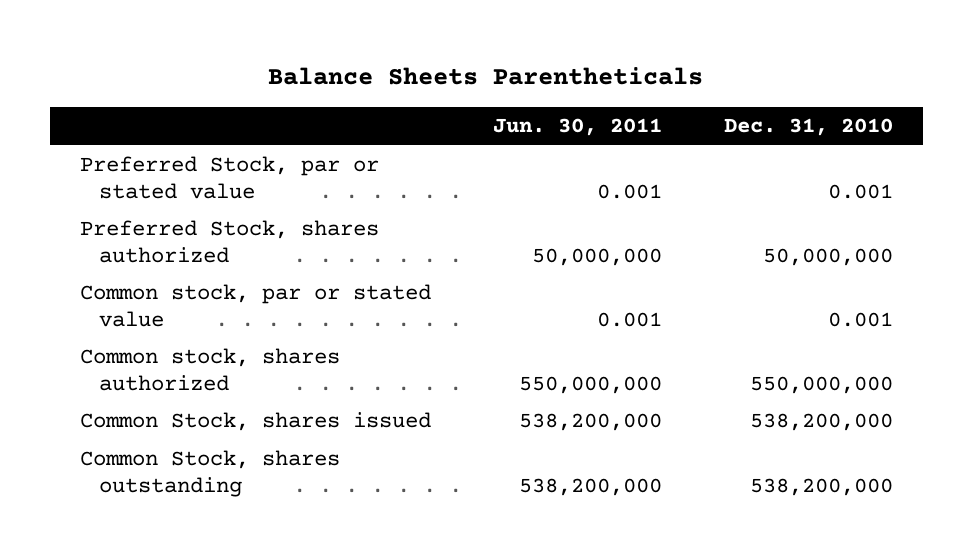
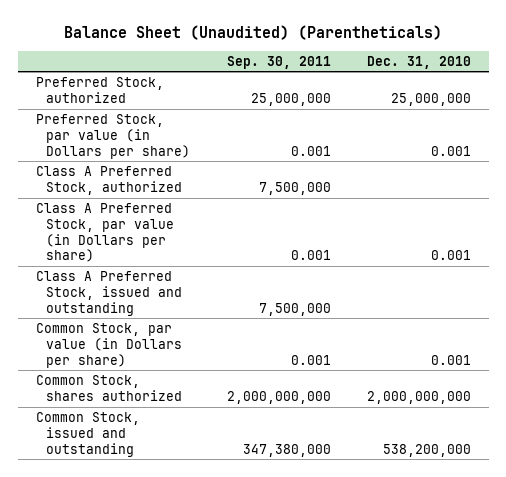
- Balance Sheets Parentheticals
+ Balance Sheet (Unaudited) (Parentheticals)
- | Jun. 30, 2011 | Dec. 31, 2010
+ | Sep. 30, 2011 | Dec. 31, 2010
- Preferred Stock, par or stated value | 0.001 | 0.001
- Preferred Stock, shares authorized | 50,000,000 | 50,000,000
- Common stock, par or stated value | 0.001 | 0.001
- Common stock, shares authorized | 550,000,000 | 550,000,000
- Common Stock, shares issued | 538,200,000 | 538,200,000
- Common Stock, shares outstanding | 538,200,000 | 538,200,000
+ Preferred Stock, authorized | 25,000,000 | 25,000,000
+ Preferred Stock, par value (in Dollars per share) | 0.001 | 0.001
+ Class A Preferred Stock, authorized | 7,500,000 |
+ Class A Preferred Stock, par value (in Dollars per share) | 0.001 | 0.001
+ Class A Preferred Stock, issued and outstanding | 7,500,000 |
+ Common Stock, par value (in Dollars per share) | 0.001 | 0.001
+ Common Stock, shares authorized | 2,000,000,000 | 2,000,000,000
+ Common Stock, issued and outstanding | 347,380,000 | 538,200,000

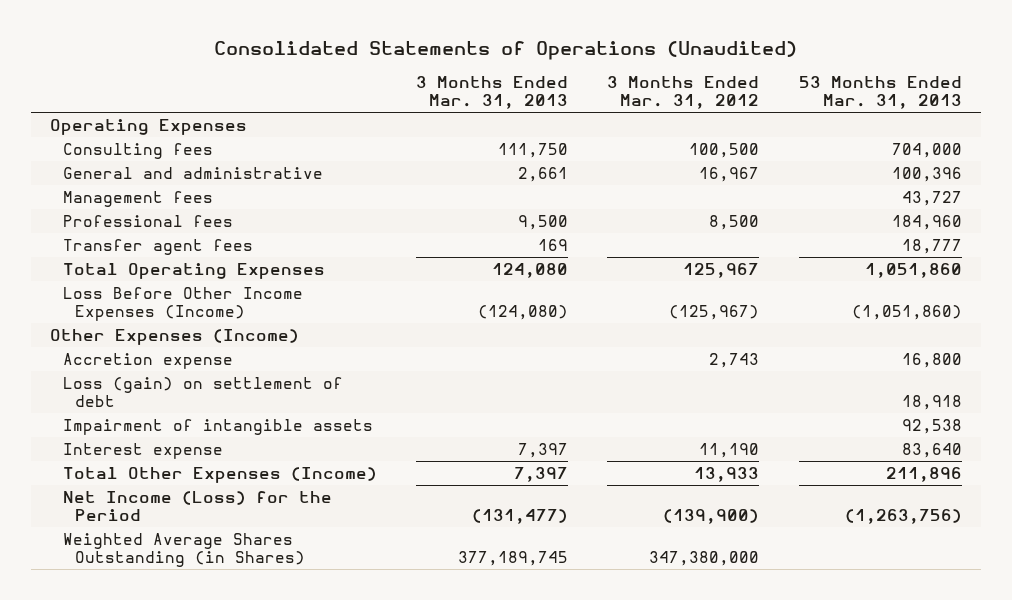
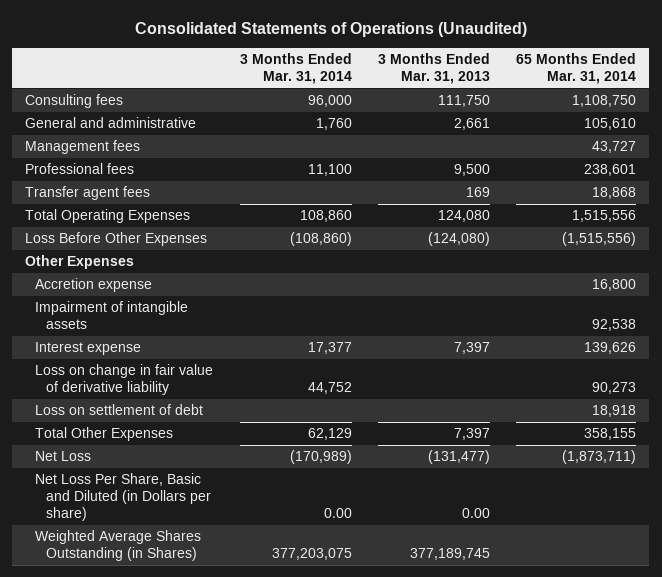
- | 3 Months Ended Mar. 31, 2013 | 3 Months Ended Mar. 31, 2012 | 53 Months Ended Mar. 31, 2013
+ | 3 Months Ended Mar. 31, 2014 | 3 Months Ended Mar. 31, 2013 | 65 Months Ended Mar. 31, 2014
- Operating Expenses
- Loss Before Other Income Expenses (Income) | (124,080) | (125,967) | (1,051,860)
- Other Expenses (Income)
+ Loss Before Other Expenses | (108,860) | (124,080) | (1,515,556)
+ Other Expenses
- Loss (gain) on settlement of debt | | | 18,918
- Total Other Expenses (Income) | 7,397 | 13,933 | 211,896
- Net Income (Loss) for the Period | (131,477) | (139,900) | (1,263,756)
+ Loss on change in fair value of derivative liability | 44,752 | | 90,273
+ Loss on settlement of debt | | | 18,918
+ Total Other Expenses | 62,129 | 7,397 | 358,155
+ Net Loss | (170,989) | (131,477) | (1,873,711)
+ Net Loss Per Share, Basic and Diluted (in Dollars per share) | 0.00 | 0.00 |

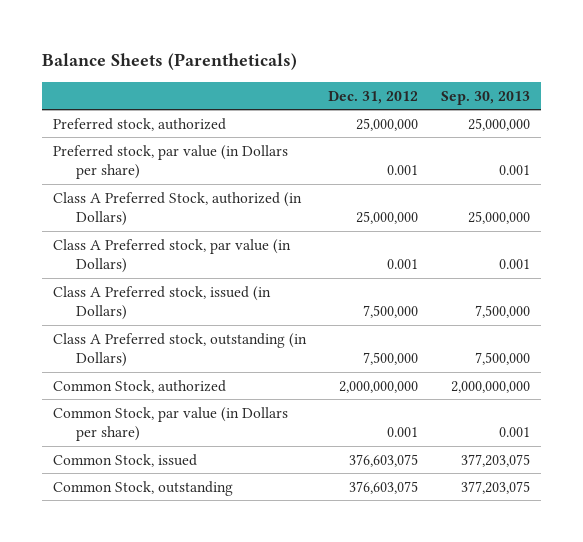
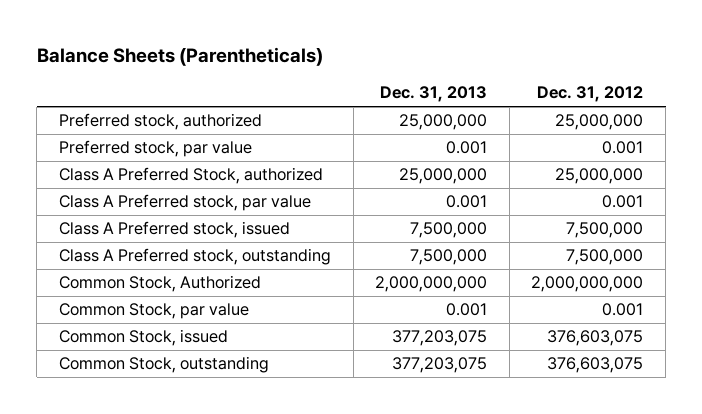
- | Dec. 31, 2012 | Sep. 30, 2013
+ | Dec. 31, 2013 | Dec. 31, 2012
- Preferred stock, par value (in Dollars per share) | 0.001 | 0.001
- Class A Preferred Stock, authorized (in Dollars) | 25,000,000 | 25,000,000
- Class A Preferred stock, par value (in Dollars) | 0.001 | 0.001
- Class A Preferred stock, issued (in Dollars) | 7,500,000 | 7,500,000
- Class A Preferred stock, outstanding (in Dollars) | 7,500,000 | 7,500,000
- Common Stock, authorized | 2,000,000,000 | 2,000,000,000
- Common Stock, par value (in Dollars per share) | 0.001 | 0.001
+ Preferred stock, par value | 0.001 | 0.001
+ Class A Preferred Stock, authorized | 25,000,000 | 25,000,000
+ Class A Preferred stock, par value | 0.001 | 0.001
+ Class A Preferred stock, issued | 7,500,000 | 7,500,000
+ Class A Preferred stock, outstanding | 7,500,000 | 7,500,000
+ Common Stock, Authorized | 2,000,000,000 | 2,000,000,000
+ Common Stock, par value | 0.001 | 0.001

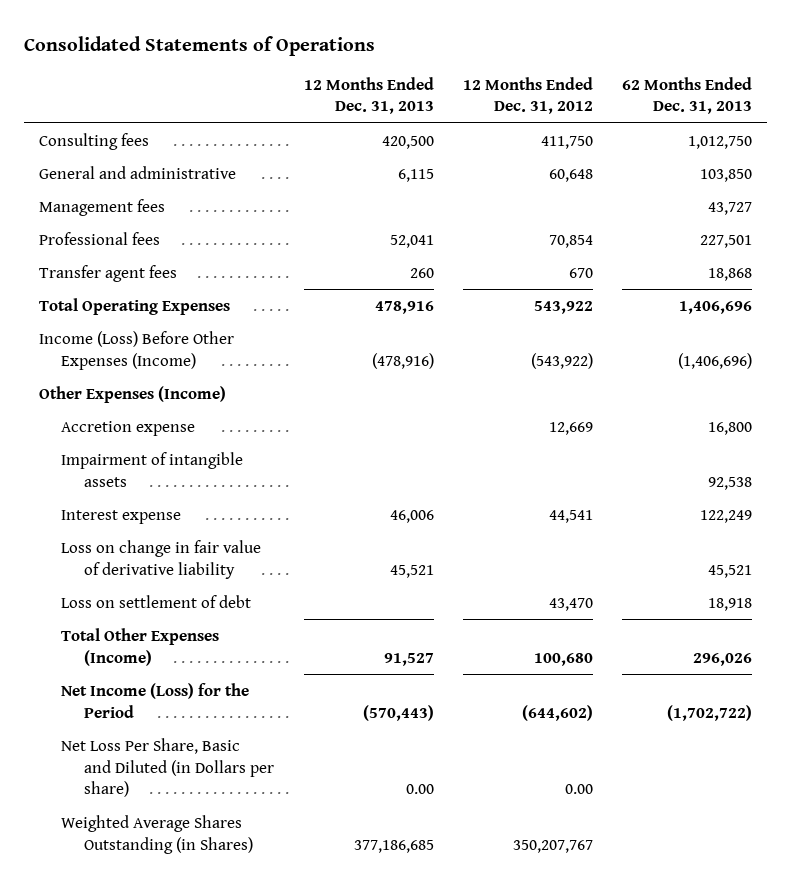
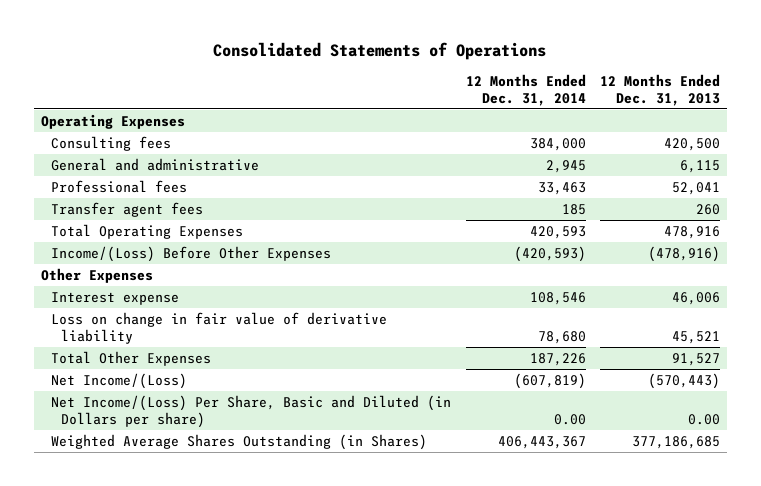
- | 12 Months Ended Dec. 31, 2013 | 12 Months Ended Dec. 31, 2012 | 62 Months Ended Dec. 31, 2013
+ | 12 Months Ended Dec. 31, 2014 | 12 Months Ended Dec. 31, 2013
+ Operating Expenses
- Management fees | | | 43,727
- Income (Loss) Before Other Expenses (Income) | (478,916) | (543,922) | (1,406,696)
- Other Expenses (Income)
- Accretion expense | | 12,669 | 16,800
- Impairment of intangible assets | | | 92,538
+ Income/(Loss) Before Other Expenses | (420,593) | (478,916)
+ Other Expenses
- Loss on settlement of debt | | 43,470 | 18,918
- Total Other Expenses (Income) | 91,527 | 100,680 | 296,026
- Net Income (Loss) for the Period | (570,443) | (644,602) | (1,702,722)
- Net Loss Per Share, Basic and Diluted (in Dollars per share) | 0.00 | 0.00 |
+ Total Other Expenses | 187,226 | 91,527
+ Net Income/(Loss) | (607,819) | (570,443)
+ Net Income/(Loss) Per Share, Basic and Diluted (in Dollars per share) | 0.00 | 0.00

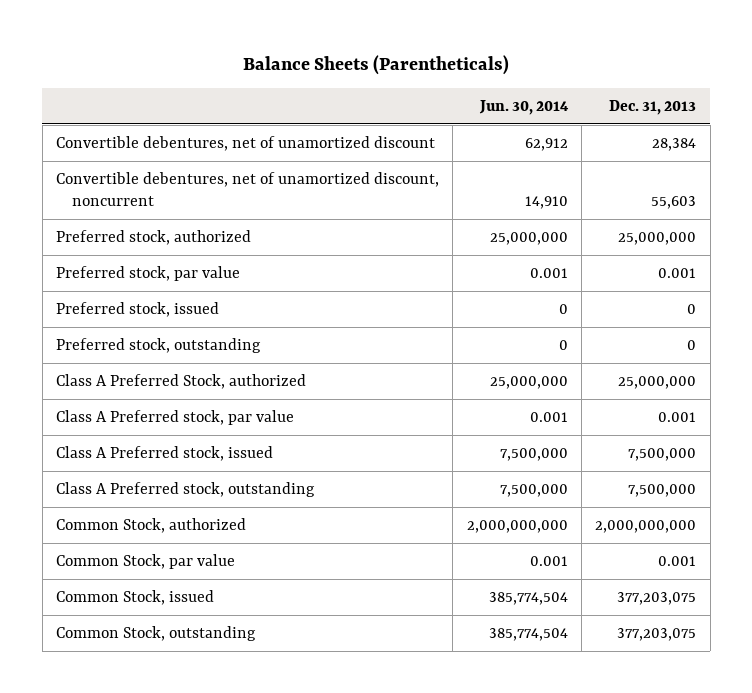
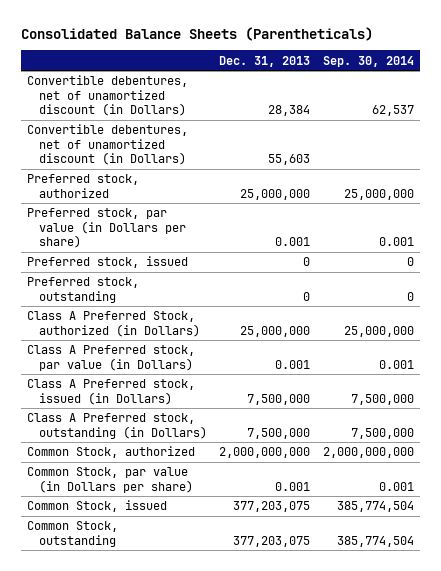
- Balance Sheets (Parentheticals)
+ Consolidated Balance Sheets (Parentheticals)
- | Jun. 30, 2014 | Dec. 31, 2013
+ | Dec. 31, 2013 | Sep. 30, 2014
- Convertible debentures, net of unamortized discount | 62,912 | 28,384
- Convertible debentures, net of unamortized discount, noncurrent | 14,910 | 55,603
+ Convertible debentures, net of unamortized discount (in Dollars) | 28,384 | 62,537
+ Convertible debentures, net of unamortized discount (in Dollars) | 55,603 |
- Preferred stock, par value | 0.001 | 0.001
+ Preferred stock, par value (in Dollars per share) | 0.001 | 0.001
- Class A Preferred Stock, authorized | 25,000,000 | 25,000,000
- Class A Preferred stock, par value | 0.001 | 0.001
- Class A Preferred stock, issued | 7,500,000 | 7,500,000
- Class A Preferred stock, outstanding | 7,500,000 | 7,500,000
+ Class A Preferred Stock, authorized (in Dollars) | 25,000,000 | 25,000,000
+ Class A Preferred stock, par value (in Dollars) | 0.001 | 0.001
+ Class A Preferred stock, issued (in Dollars) | 7,500,000 | 7,500,000
+ Class A Preferred stock, outstanding (in Dollars) | 7,500,000 | 7,500,000
- Common Stock, par value | 0.001 | 0.001
+ Common Stock, par value (in Dollars per share) | 0.001 | 0.001

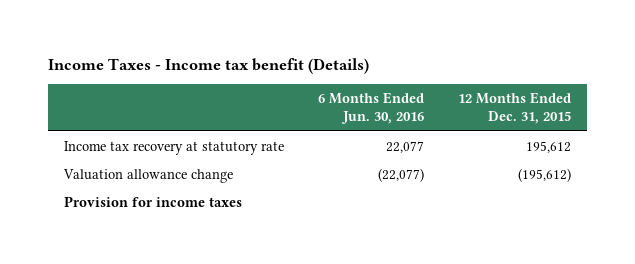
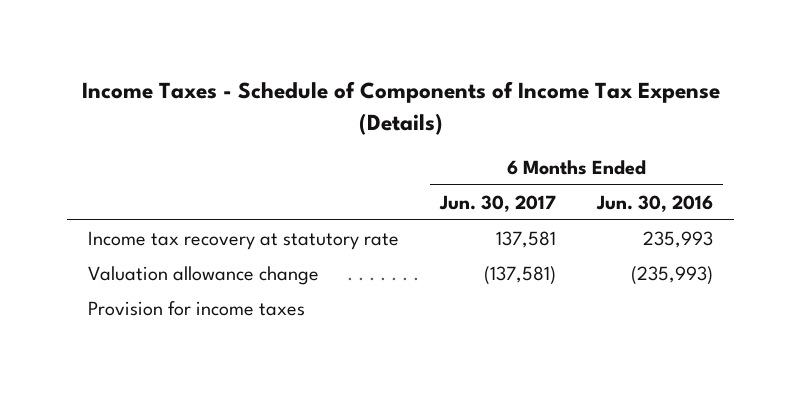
- Income Taxes - Income tax benefit (Details)
+ Income Taxes - Schedule of Components of Income Tax Expense (Details)
- | 6 Months Ended Jun. 30, 2016 | 12 Months Ended Dec. 31, 2015
+ | 6 Months Ended Jun. 30, 2017 | 6 Months Ended Jun. 30, 2016
- Income tax recovery at statutory rate | 22,077 | 195,612
- Valuation allowance change | (22,077) | (195,612)
+ Income tax recovery at statutory rate | 137,581 | 235,993
+ Valuation allowance change | (137,581) | (235,993)

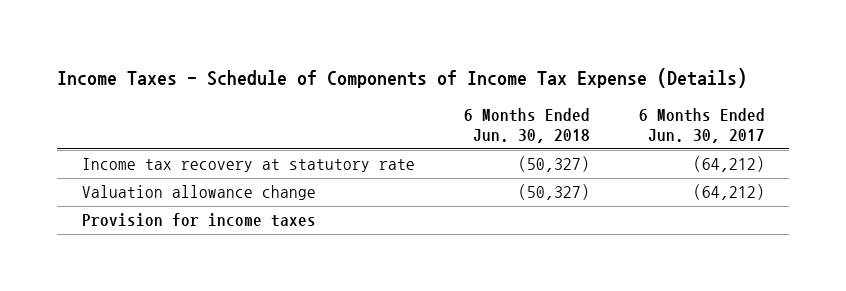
- | 6 Months Ended Jun. 30, 2017 | 6 Months Ended Jun. 30, 2016
+ | 6 Months Ended Jun. 30, 2018 | 6 Months Ended Jun. 30, 2017
- Income tax recovery at statutory rate | 137,581 | 235,993
- Valuation allowance change | (137,581) | (235,993)
+ Income tax recovery at statutory rate | (50,327) | (64,212)
+ Valuation allowance change | (50,327) | (64,212)

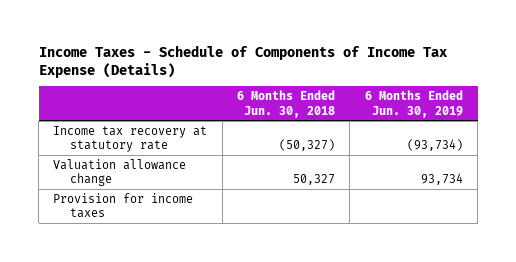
- | 6 Months Ended Jun. 30, 2018 | 6 Months Ended Jun. 30, 2017
+ | 6 Months Ended Jun. 30, 2018 | 6 Months Ended Jun. 30, 2019
- Valuation allowance change | (50,327) | (64,212)
+ Valuation allowance change | 50,327 | 93,734

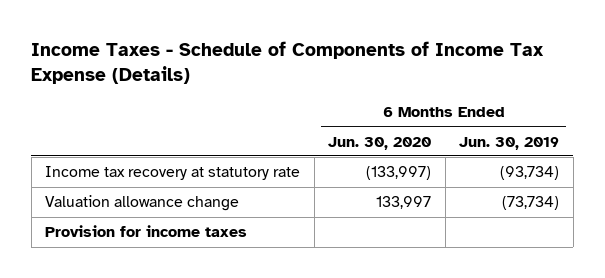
- | 6 Months Ended Jun. 30, 2018 | 6 Months Ended Jun. 30, 2019
+ | 6 Months Ended Jun. 30, 2020 | 6 Months Ended Jun. 30, 2019
- Valuation allowance change | 50,327 | 93,734
+ Valuation allowance change | 133,997 | (73,734)

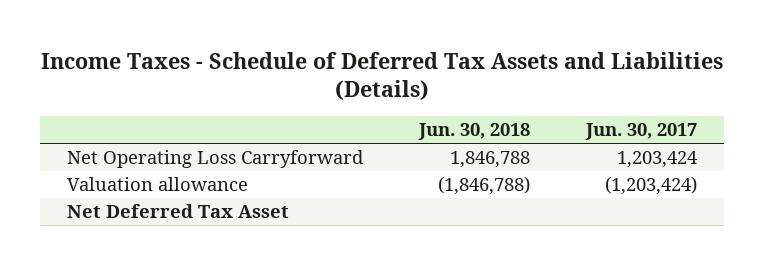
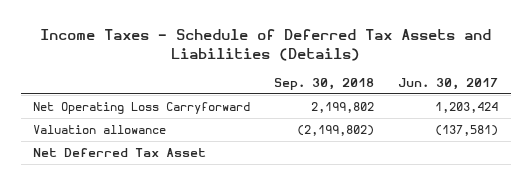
- | Jun. 30, 2018 | Jun. 30, 2017
+ | Sep. 30, 2018 | Jun. 30, 2017
- Valuation allowance | (1,846,788) | (1,203,424)
+ Valuation allowance | (2,199,802) | (137,581)

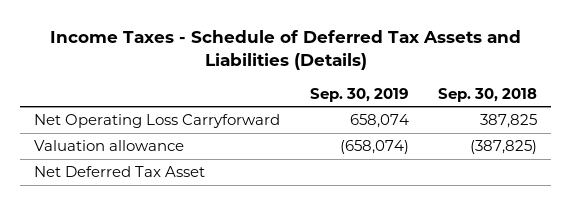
- | Sep. 30, 2018 | Jun. 30, 2017
+ | Sep. 30, 2019 | Sep. 30, 2018
- Net Operating Loss Carryforward | 2,199,802 | 1,203,424
- Valuation allowance | (2,199,802) | (137,581)
+ Net Operating Loss Carryforward | 658,074 | 387,825
+ Valuation allowance | (658,074) | (387,825)

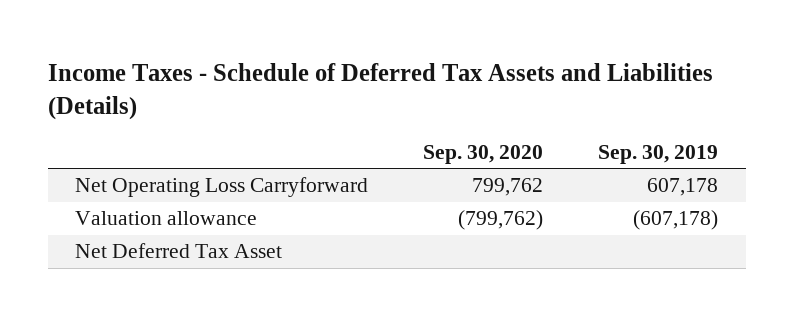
- | Sep. 30, 2019 | Sep. 30, 2018
+ | Sep. 30, 2020 | Sep. 30, 2019
- Net Operating Loss Carryforward | 658,074 | 387,825
- Valuation allowance | (658,074) | (387,825)
+ Net Operating Loss Carryforward | 799,762 | 607,178
+ Valuation allowance | (799,762) | (607,178)

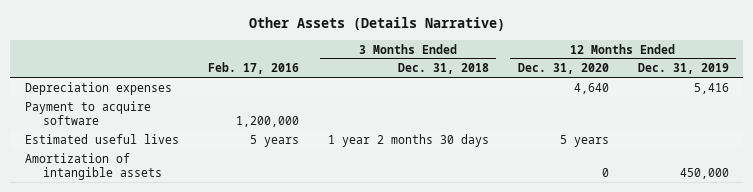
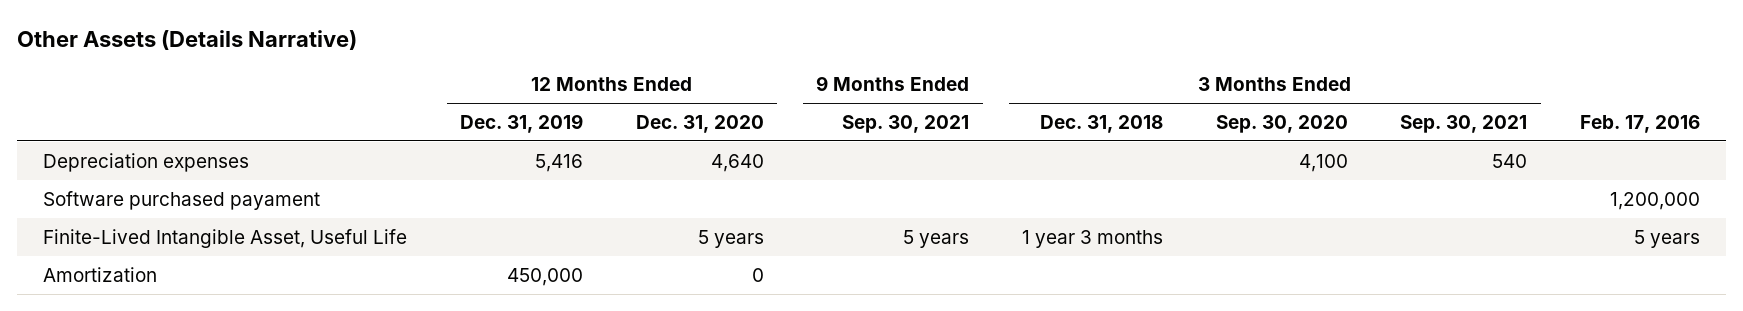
- | Feb. 17, 2016 | 3 Months Ended Dec. 31, 2018 | 12 Months Ended Dec. 31, 2020 | 12 Months Ended Dec. 31, 2019
+ | 12 Months Ended Dec. 31, 2019 | 12 Months Ended Dec. 31, 2020 | 9 Months Ended Sep. 30, 2021 | 3 Months Ended Dec. 31, 2018 | 3 Months Ended Sep. 30, 2020 | 3 Months Ended Sep. 30, 2021 | Feb. 17, 2016
- Payment to acquire software | 1,200,000 | | |
- Estimated useful lives | 5 years | 1 year 2 months 30 days | 5 years |
- Amortization of intangible assets | | | 0 | 450,000
+ Software purchased payament | | | | | | | 1,200,000
+ Finite-Lived Intangible Asset, Useful Life | | 5 years | 5 years | 1 year 3 months | | | 5 years
+ Amortization | 450,000 | 0 | | | | |

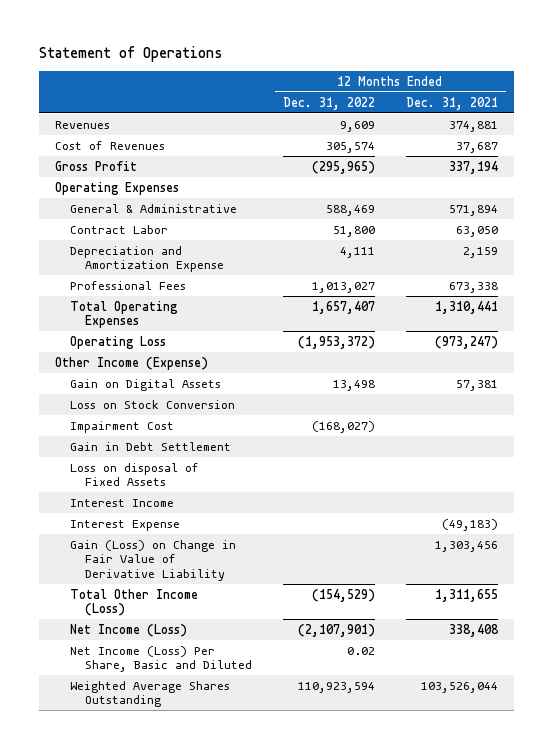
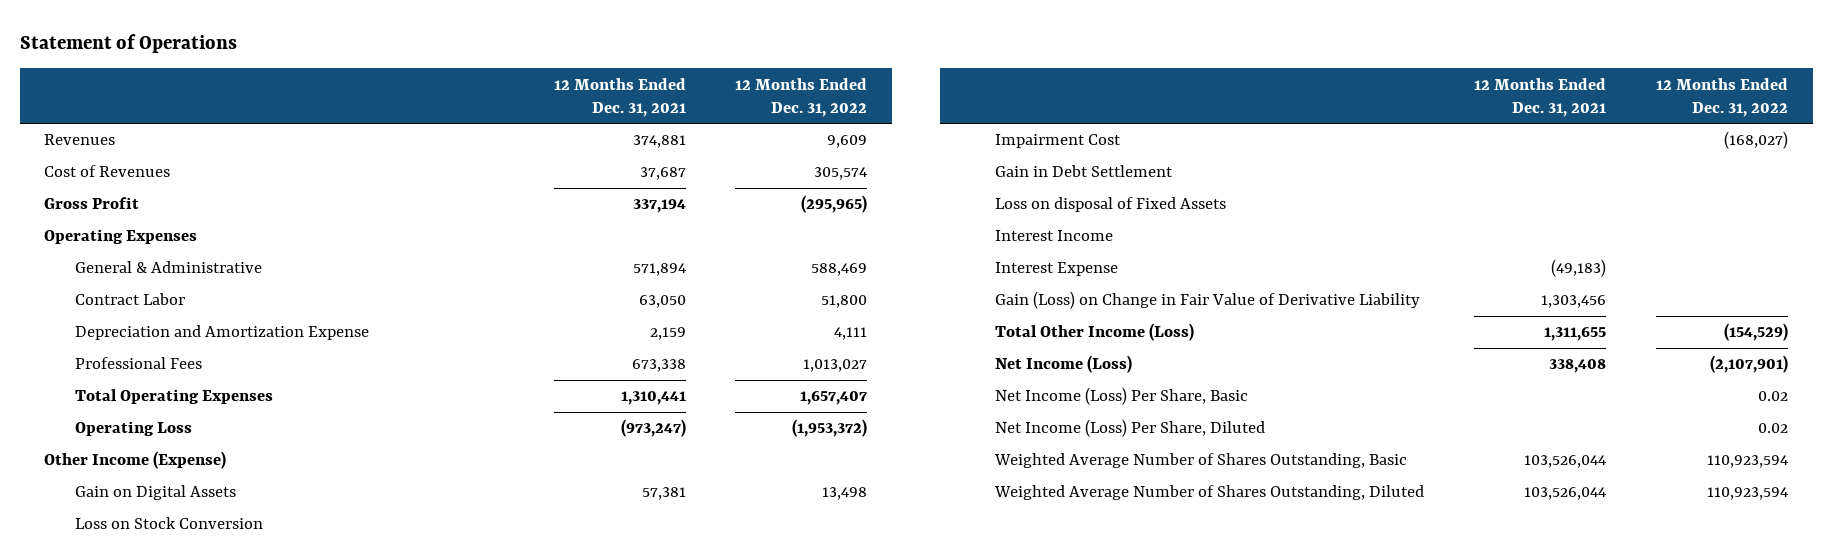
- | 12 Months Ended Dec. 31, 2022 | 12 Months Ended Dec. 31, 2021
+ | 12 Months Ended Dec. 31, 2021 | 12 Months Ended Dec. 31, 2022
- Net Income (Loss) Per Share, Basic and Diluted | 0.02 |
- Weighted Average Shares Outstanding | 110,923,594 | 103,526,044
+ Net Income (Loss) Per Share, Basic | | 0.02
+ Net Income (Loss) Per Share, Diluted | | 0.02
+ Weighted Average Number of Shares Outstanding, Basic | 103,526,044 | 110,923,594
+ Weighted Average Number of Shares Outstanding, Diluted | 103,526,044 | 110,923,594

